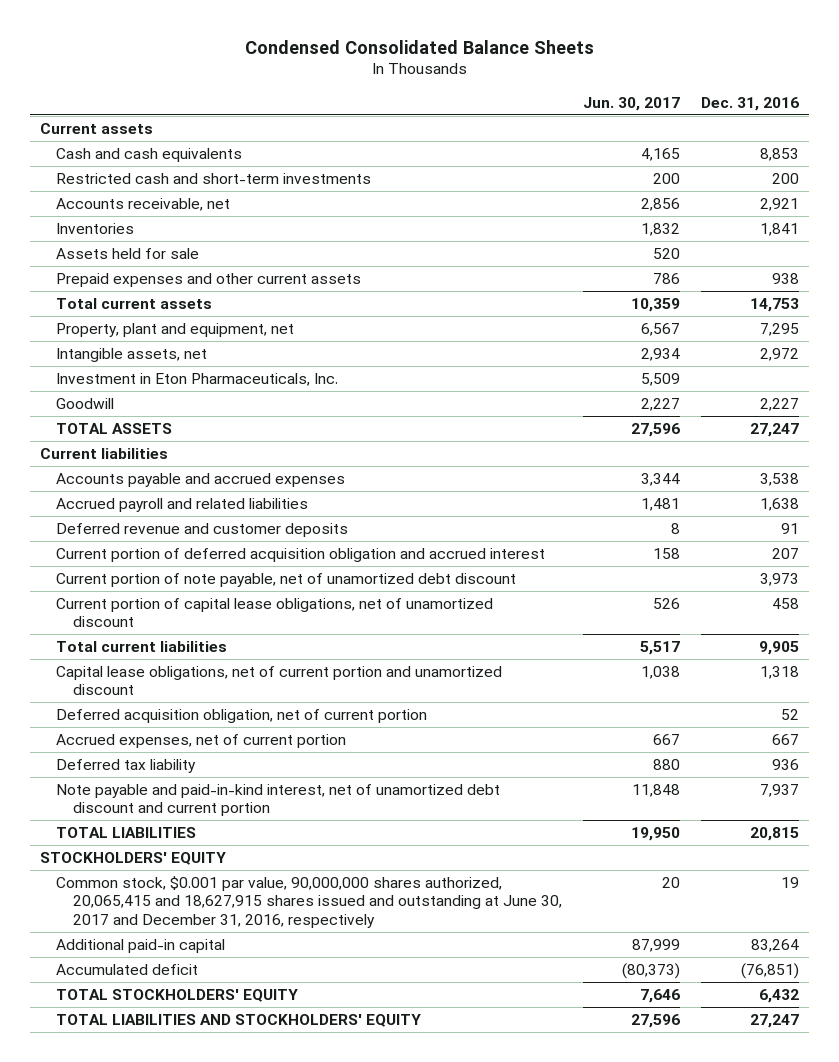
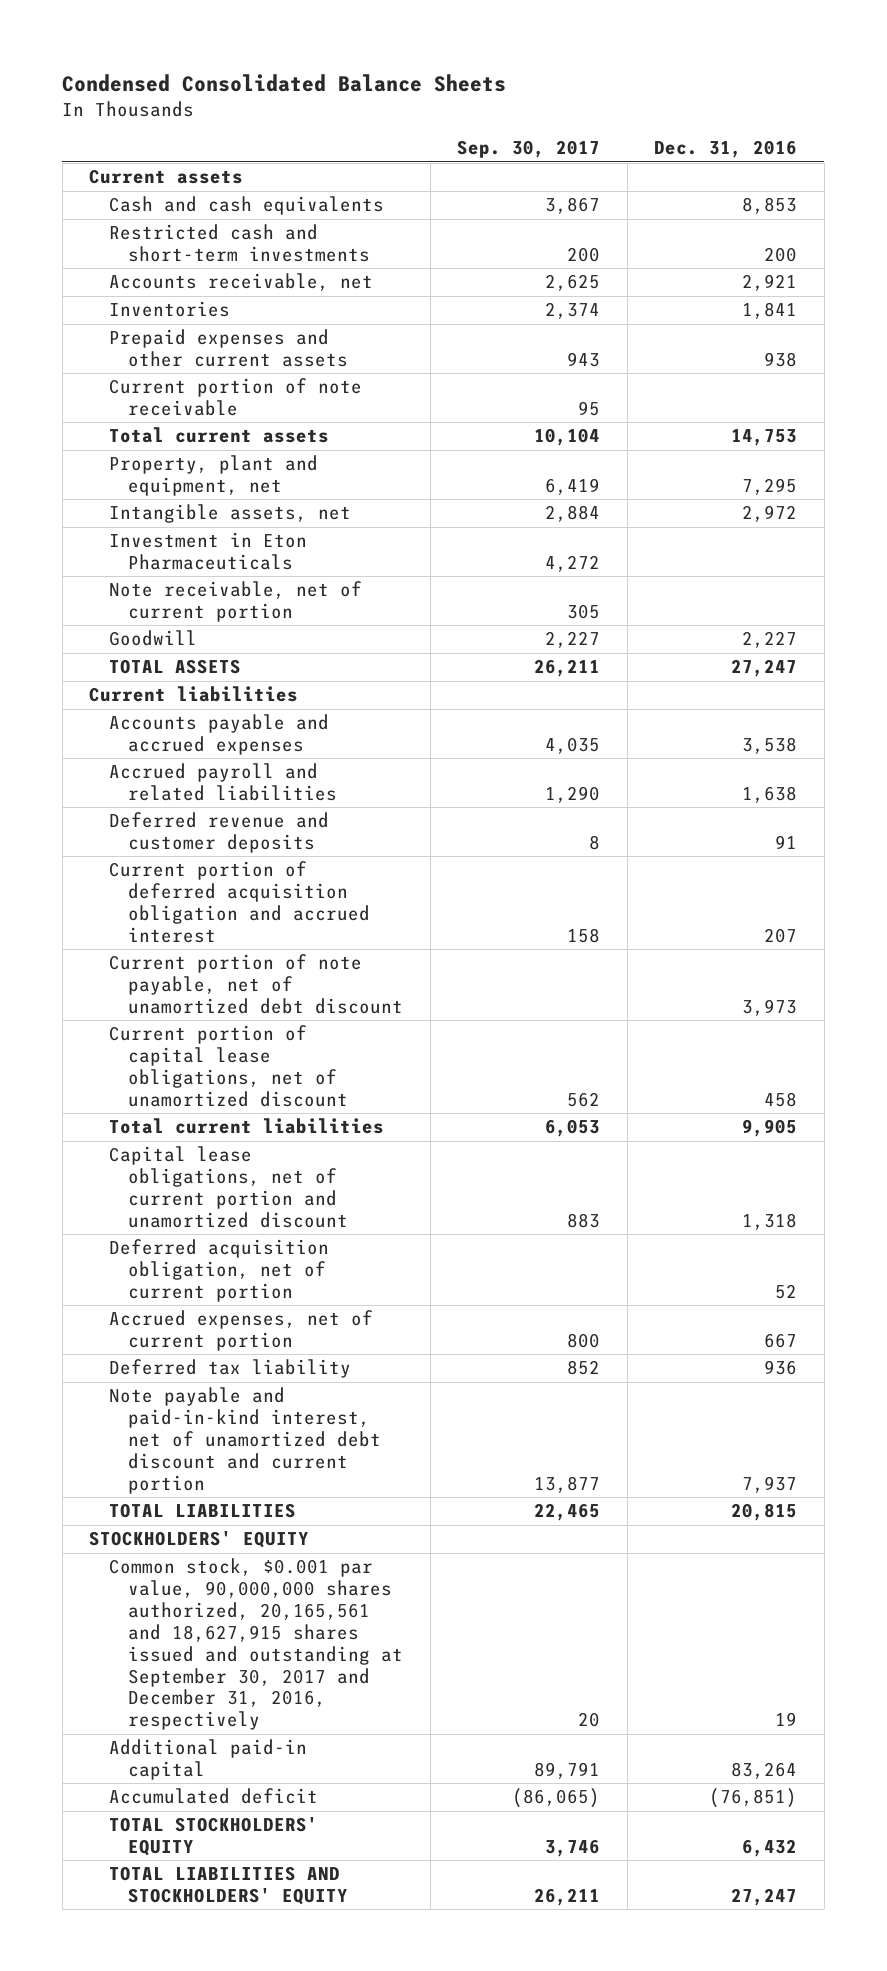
- | Jun. 30, 2017 | Dec. 31, 2016
+ | Sep. 30, 2017 | Dec. 31, 2016
- Assets held for sale | 520 |
+ Current portion of note receivable | 95 |
- Investment in Eton Pharmaceuticals, Inc. | 5,509 |
+ Investment in Eton Pharmaceuticals | 4,272 |
+ Note receivable, net of current portion | 305 |
- Common stock, $0.001 par value, 90,000,000 shares authorized, 20,065,415 and 18,627,915 shares issued and outstanding at June 30, 2017 and December 31, 2016, respectively | 20 | 19
+ Common stock, $0.001 par value, 90,000,000 shares authorized, 20,165,561 and 18,627,915 shares issued and outstanding at September 30, 2017 and December 31, 2016, respectively | 20 | 19

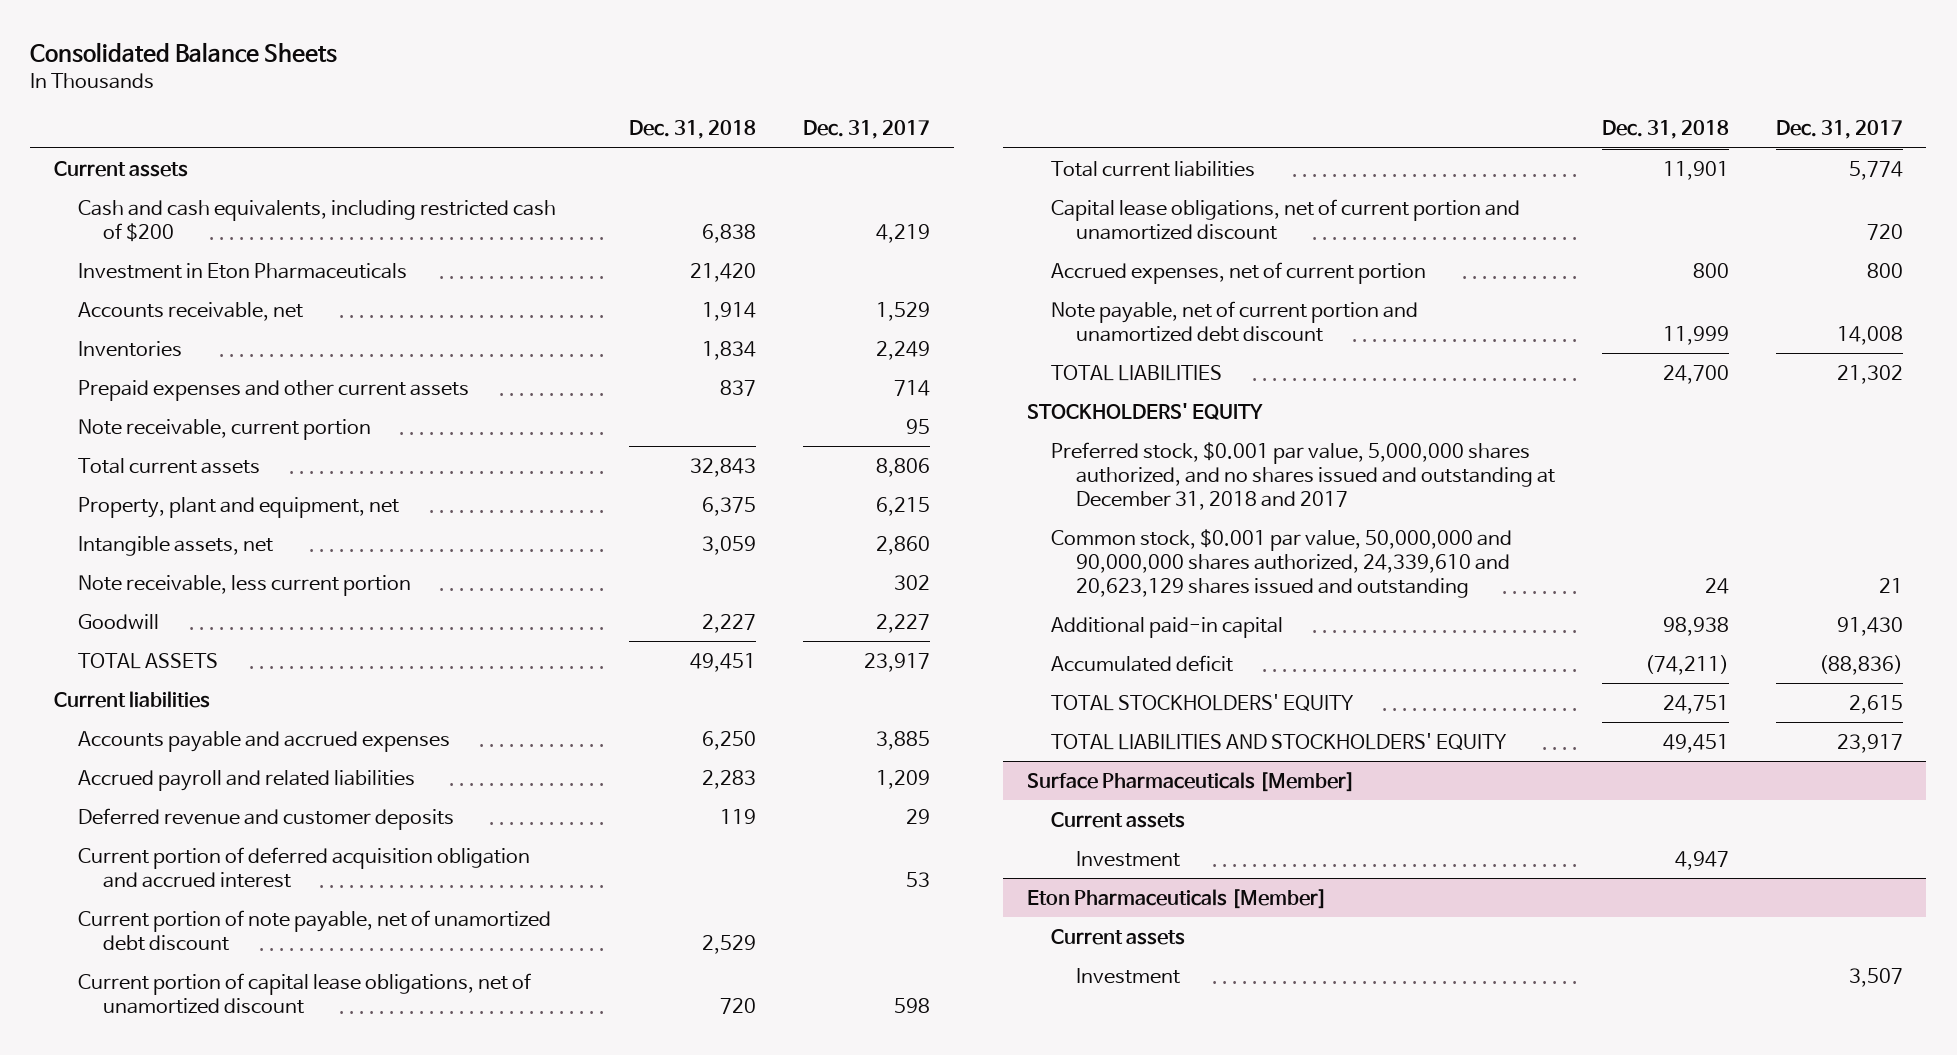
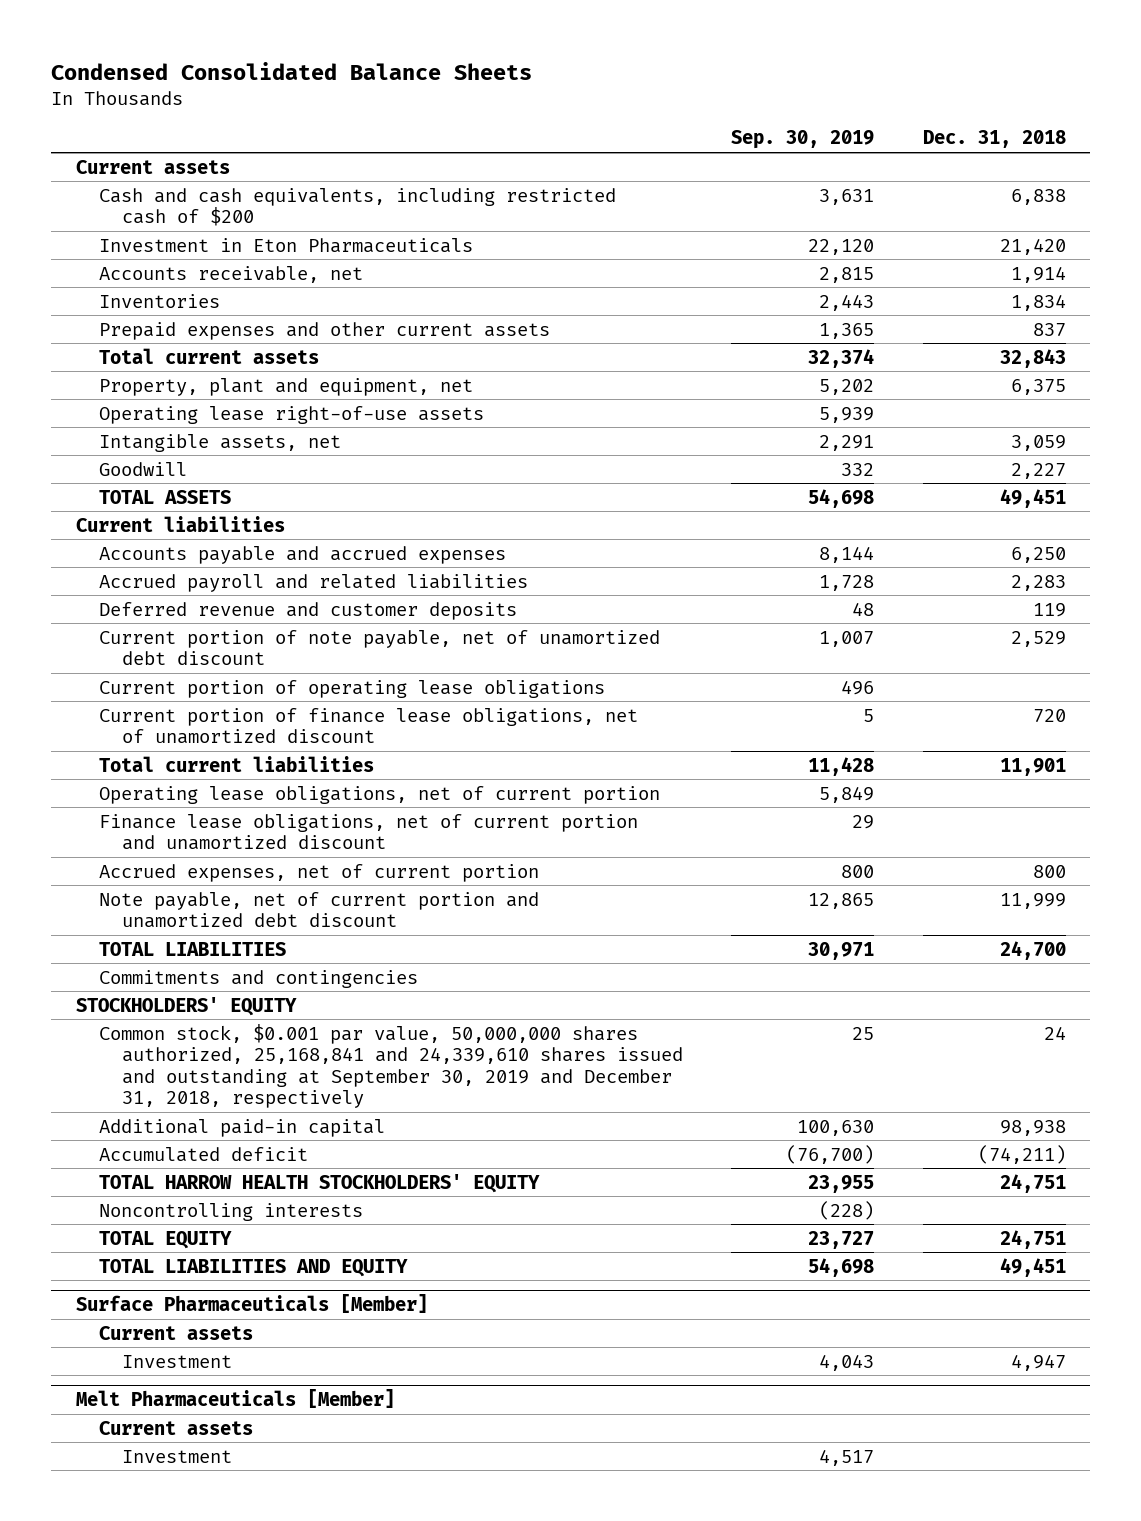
- Consolidated Balance Sheets
+ Condensed Consolidated Balance Sheets
- | Dec. 31, 2018 | Dec. 31, 2017
+ | Sep. 30, 2019 | Dec. 31, 2018
- Note receivable, current portion | | 95
+ Operating lease right-of-use assets | 5,939 |
- Note receivable, less current portion | | 302
- Current portion of deferred acquisition obligation and accrued interest | | 53
- Current portion of capital lease obligations, net of unamortized discount | 720 | 598
+ Current portion of operating lease obligations | 496 |
+ Current portion of finance lease obligations, net of unamortized discount | 5 | 720
- Capital lease obligations, net of current portion and unamortized discount | | 720
+ Operating lease obligations, net of current portion | 5,849 |
+ Finance lease obligations, net of current portion and unamortized discount | 29 |
+ Commitments and contingencies
- Preferred stock, $0.001 par value, 5,000,000 shares authorized, and no shares issued and outstanding at December 31, 2018 and 2017
- Common stock, $0.001 par value, 50,000,000 and 90,000,000 shares authorized, 24,339,610 and 20,623,129 shares issued and outstanding | 24 | 21
+ Common stock, $0.001 par value, 50,000,000 shares authorized, 25,168,841 and 24,339,610 shares issued and outstanding at September 30, 2019 and December 31, 2018, respectively | 25 | 24
- TOTAL STOCKHOLDERS' EQUITY | 24,751 | 2,615
- TOTAL LIABILITIES AND STOCKHOLDERS' EQUITY | 49,451 | 23,917
+ TOTAL HARROW HEALTH STOCKHOLDERS' EQUITY | 23,955 | 24,751
+ Noncontrolling interests | (228) |
+ TOTAL EQUITY | 23,727 | 24,751
+ TOTAL LIABILITIES AND EQUITY | 54,698 | 49,451
- Eton Pharmaceuticals [Member]
+ Melt Pharmaceuticals [Member]

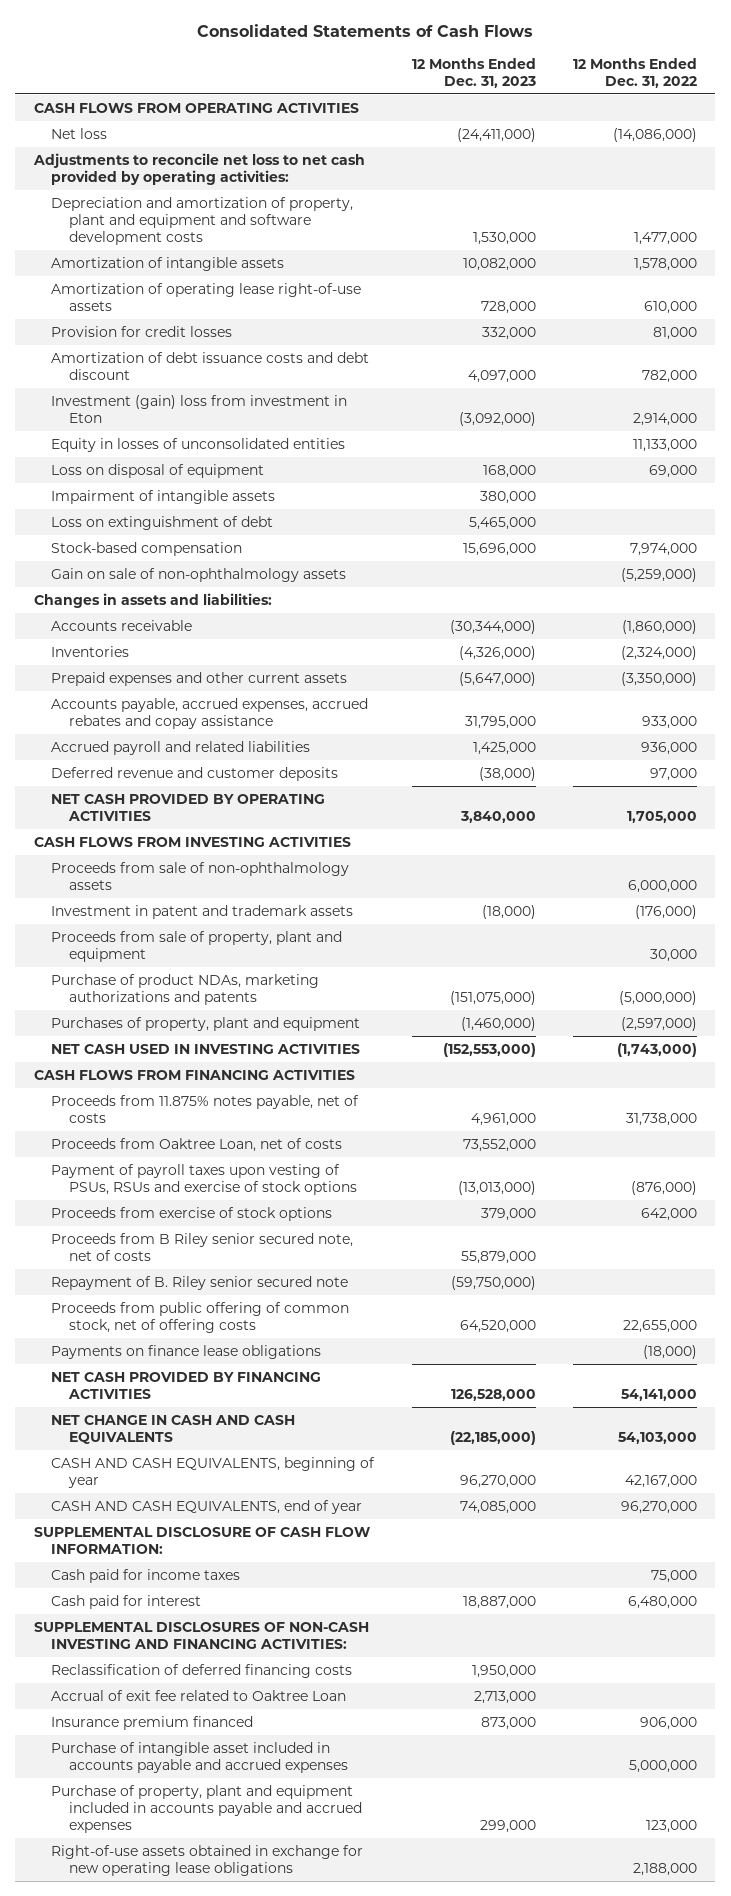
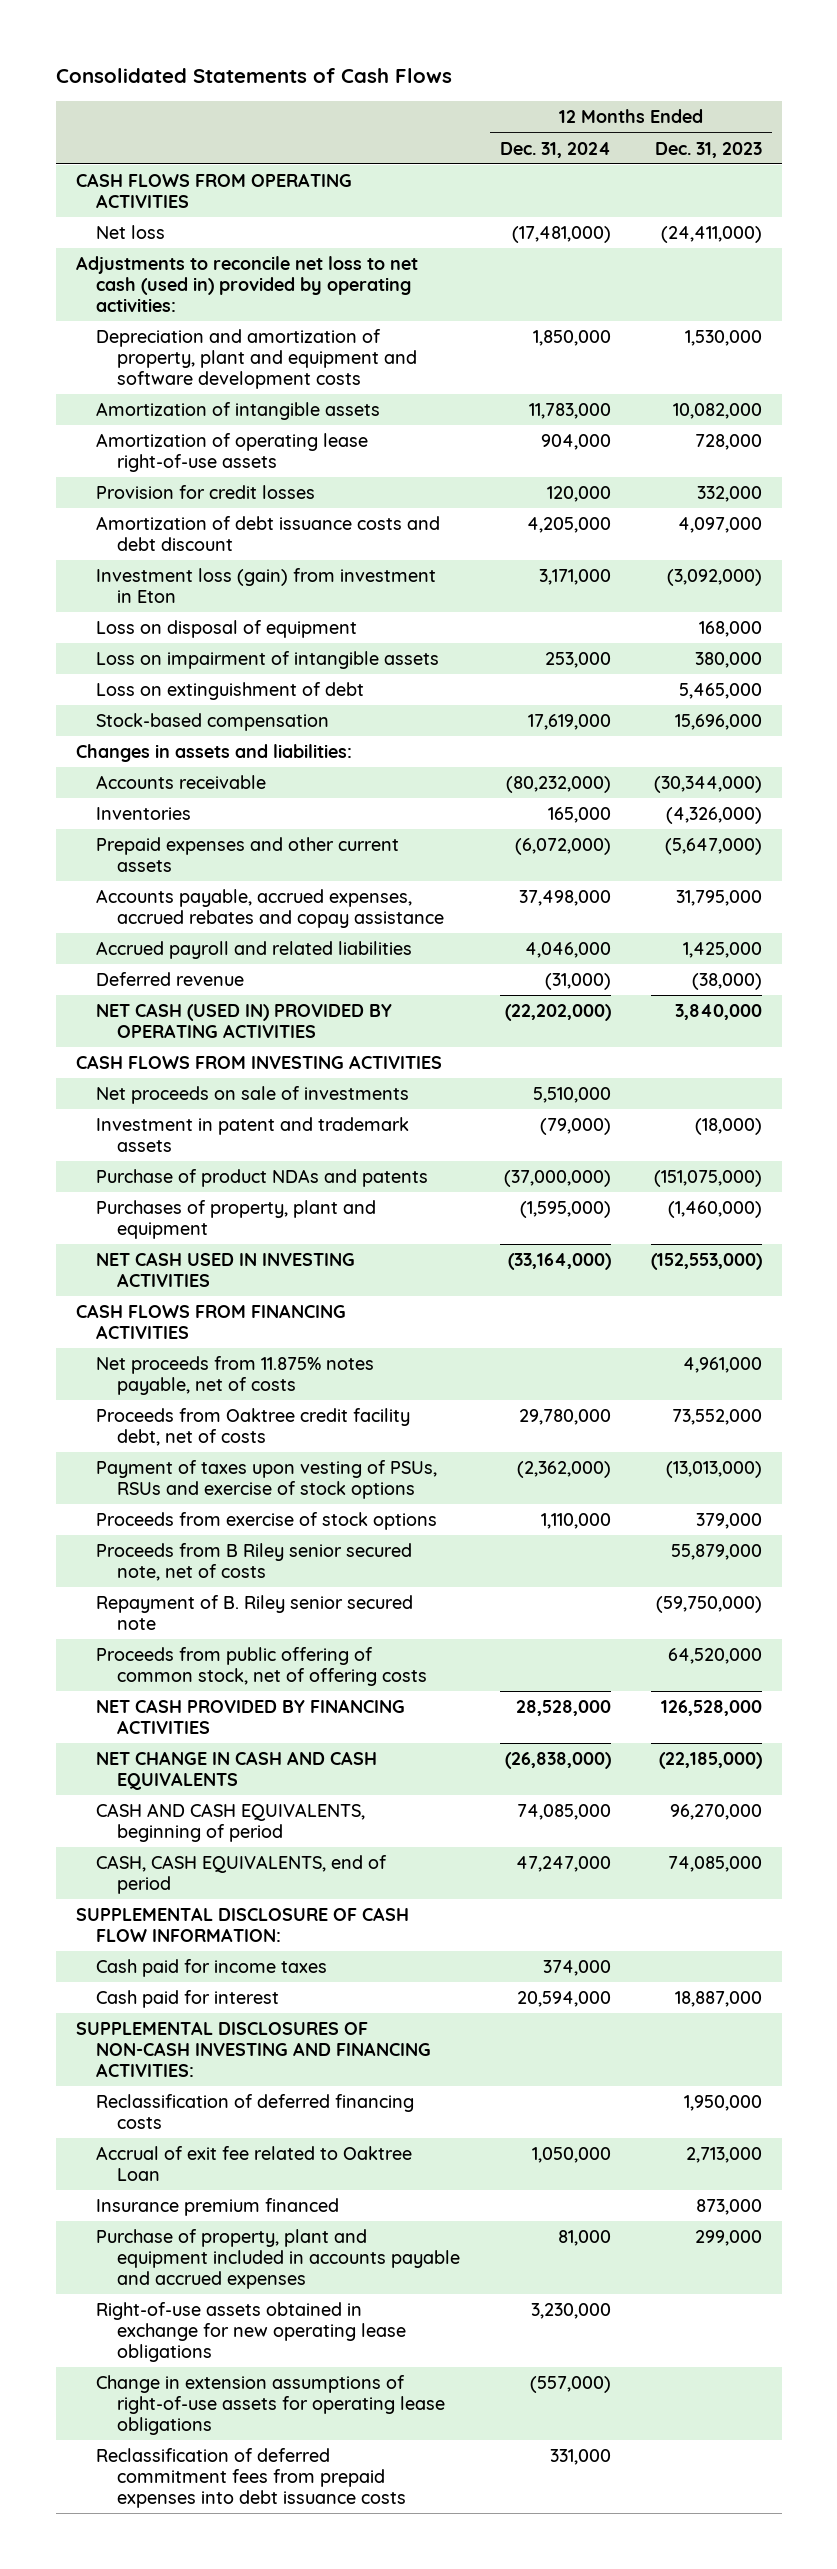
- | 12 Months Ended Dec. 31, 2023 | 12 Months Ended Dec. 31, 2022
+ | 12 Months Ended Dec. 31, 2024 | 12 Months Ended Dec. 31, 2023
- Adjustments to reconcile net loss to net cash provided by operating activities:
+ Adjustments to reconcile net loss to net cash (used in) provided by operating activities:
- Investment (gain) loss from investment in Eton | (3,092,000) | 2,914,000
- Equity in losses of unconsolidated entities | | 11,133,000
+ Investment loss (gain) from investment in Eton | 3,171,000 | (3,092,000)
- Impairment of intangible assets | 380,000 |
+ Loss on impairment of intangible assets | 253,000 | 380,000
- Gain on sale of non-ophthalmology assets | | (5,259,000)
- Deferred revenue and customer deposits | (38,000) | 97,000
- NET CASH PROVIDED BY OPERATING ACTIVITIES | 3,840,000 | 1,705,000
+ Deferred revenue | (31,000) | (38,000)
+ NET CASH (USED IN) PROVIDED BY OPERATING ACTIVITIES | (22,202,000) | 3,840,000
- Proceeds from sale of non-ophthalmology assets | | 6,000,000
+ Net proceeds on sale of investments | 5,510,000 |
- Proceeds from sale of property, plant and equipment | | 30,000
- Purchase of product NDAs, marketing authorizations and patents | (151,075,000) | (5,000,000)
+ Purchase of product NDAs and patents | (37,000,000) | (151,075,000)
- Proceeds from 11.875% notes payable, net of costs | 4,961,000 | 31,738,000
- Proceeds from Oaktree Loan, net of costs | 73,552,000 |
- Payment of payroll taxes upon vesting of PSUs, RSUs and exercise of stock options | (13,013,000) | (876,000)
+ Net proceeds from 11.875% notes payable, net of costs | | 4,961,000
+ Proceeds from Oaktree credit facility debt, net of costs | 29,780,000 | 73,552,000
+ Payment of taxes upon vesting of PSUs, RSUs and exercise of stock options | (2,362,000) | (13,013,000)
- Payments on finance lease obligations | | (18,000)
- CASH AND CASH EQUIVALENTS, beginning of year | 96,270,000 | 42,167,000
- CASH AND CASH EQUIVALENTS, end of year | 74,085,000 | 96,270,000
+ CASH AND CASH EQUIVALENTS, beginning of period | 74,085,000 | 96,270,000
+ CASH, CASH EQUIVALENTS, end of period | 47,247,000 | 74,085,000
- Purchase of intangible asset included in accounts payable and accrued expenses | | 5,000,000
+ Change in extension assumptions of right-of-use assets for operating lease obligations | (557,000) |
+ Reclassification of deferred commitment fees from prepaid expenses into debt issuance costs | 331,000 |

